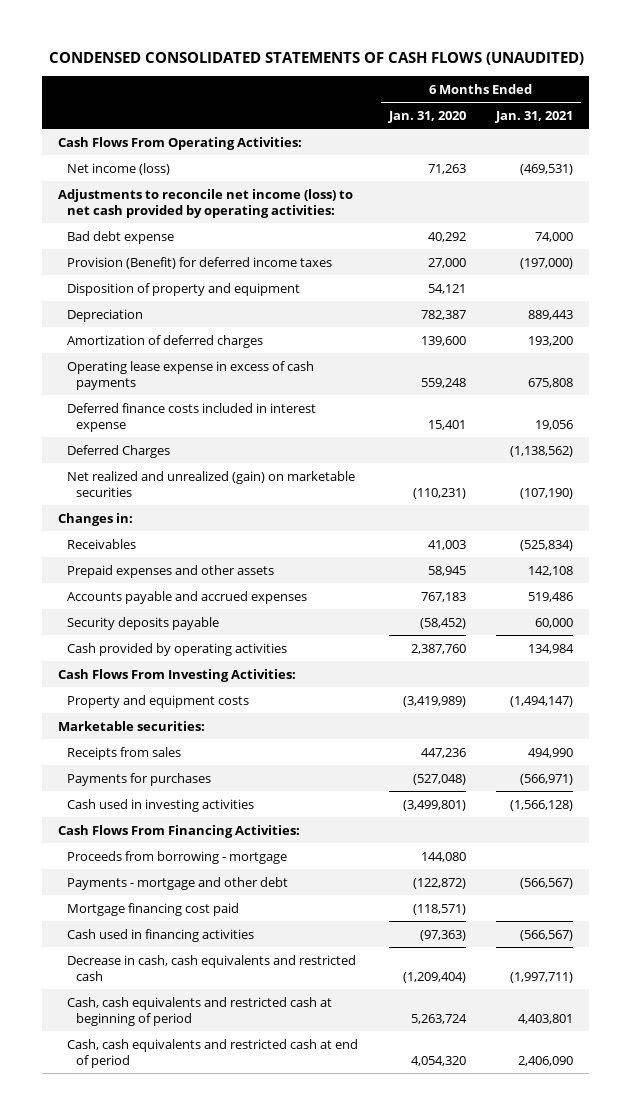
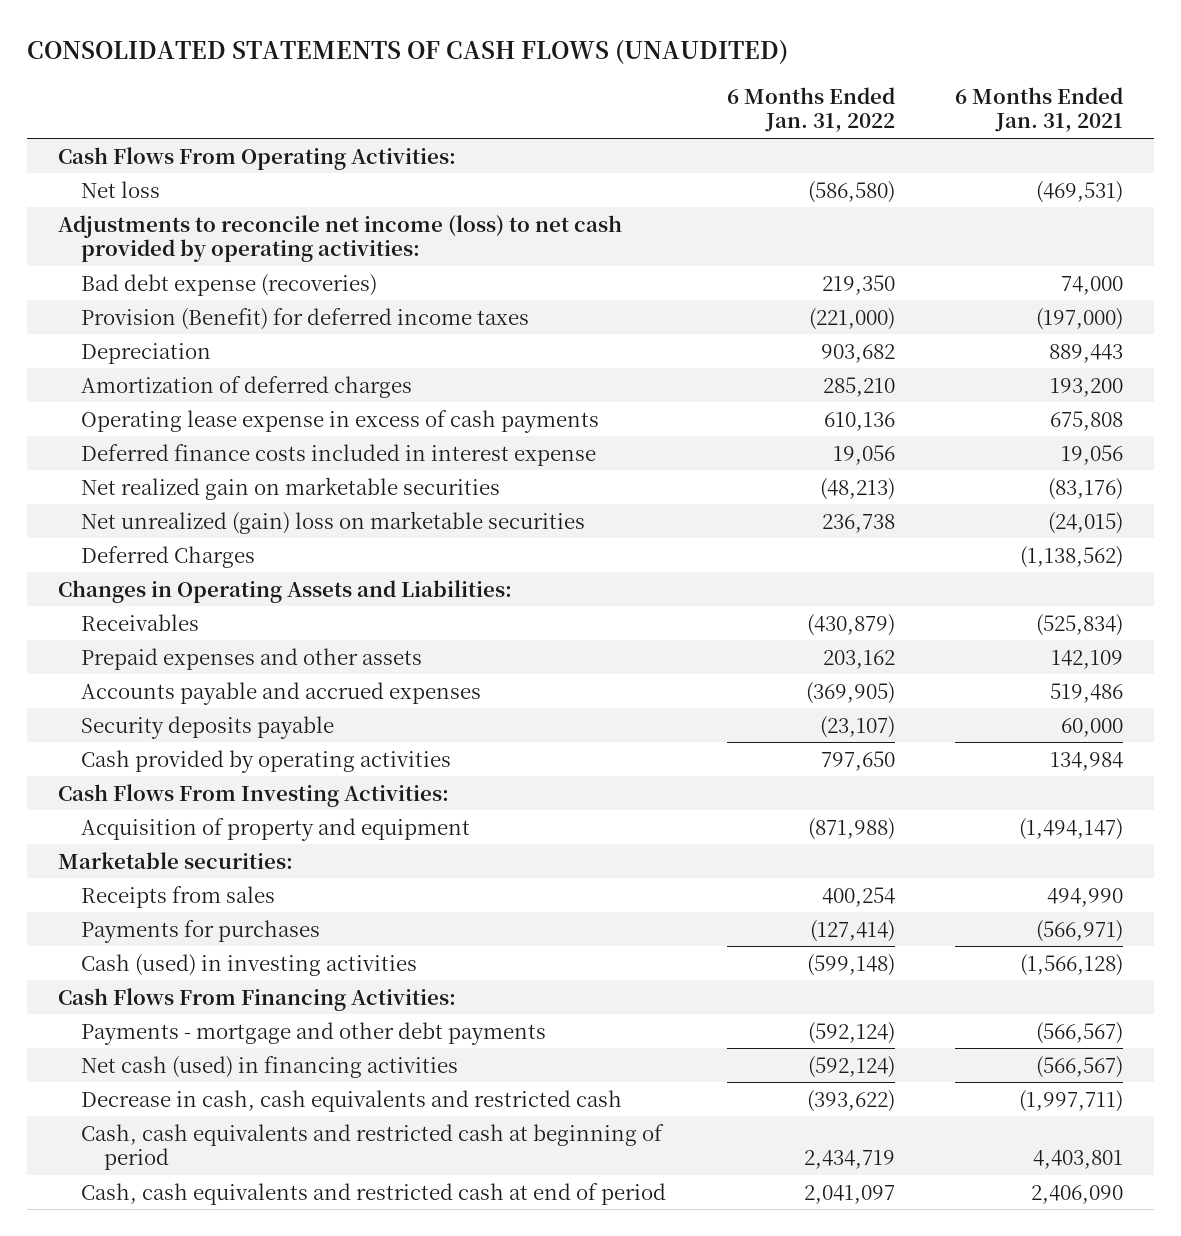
- CONDENSED CONSOLIDATED STATEMENTS OF CASH FLOWS (UNAUDITED)
+ CONSOLIDATED STATEMENTS OF CASH FLOWS (UNAUDITED)
- | 6 Months Ended Jan. 31, 2020 | 6 Months Ended Jan. 31, 2021
+ | 6 Months Ended Jan. 31, 2022 | 6 Months Ended Jan. 31, 2021
- Net income (loss) | 71,263 | (469,531)
+ Net loss | (586,580) | (469,531)
- Bad debt expense | 40,292 | 74,000
+ Bad debt expense (recoveries) | 219,350 | 74,000
- Disposition of property and equipment | 54,121 |
+ Net realized gain on marketable securities | (48,213) | (83,176)
+ Net unrealized (gain) loss on marketable securities | 236,738 | (24,015)
- Net realized and unrealized (gain) on marketable securities | (110,231) | (107,190)
- Changes in:
+ Changes in Operating Assets and Liabilities:
- Prepaid expenses and other assets | 58,945 | 142,108
+ Prepaid expenses and other assets | 203,162 | 142,109
- Property and equipment costs | (3,419,989) | (1,494,147)
+ Acquisition of property and equipment | (871,988) | (1,494,147)
- Cash used in investing activities | (3,499,801) | (1,566,128)
+ Cash (used) in investing activities | (599,148) | (1,566,128)
- Proceeds from borrowing - mortgage | 144,080 |
- Payments - mortgage and other debt | (122,872) | (566,567)
- Mortgage financing cost paid | (118,571) |
- Cash used in financing activities | (97,363) | (566,567)
+ Payments - mortgage and other debt payments | (592,124) | (566,567)
+ Net cash (used) in financing activities | (592,124) | (566,567)

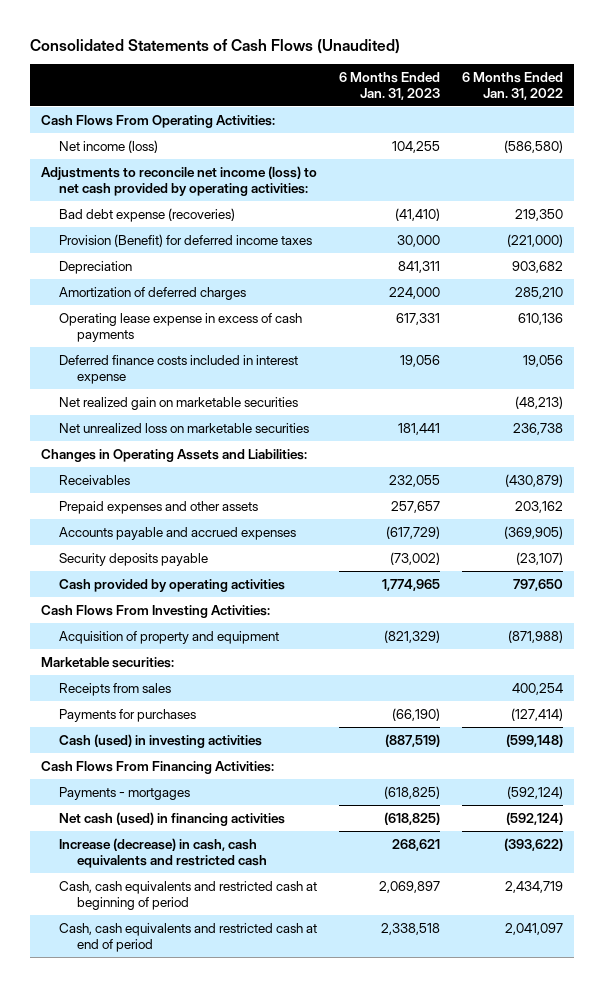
- CONSOLIDATED STATEMENTS OF CASH FLOWS (UNAUDITED)
+ Consolidated Statements of Cash Flows (Unaudited)
- | 6 Months Ended Jan. 31, 2022 | 6 Months Ended Jan. 31, 2021
+ | 6 Months Ended Jan. 31, 2023 | 6 Months Ended Jan. 31, 2022
- Net loss | (586,580) | (469,531)
+ Net income (loss) | 104,255 | (586,580)
- Net unrealized (gain) loss on marketable securities | 236,738 | (24,015)
- Deferred Charges | | (1,138,562)
+ Net unrealized loss on marketable securities | 181,441 | 236,738
- Payments - mortgage and other debt payments | (592,124) | (566,567)
+ Payments - mortgages | (618,825) | (592,124)
- Decrease in cash, cash equivalents and restricted cash | (393,622) | (1,997,711)
+ Increase (decrease) in cash, cash equivalents and restricted cash | 268,621 | (393,622)

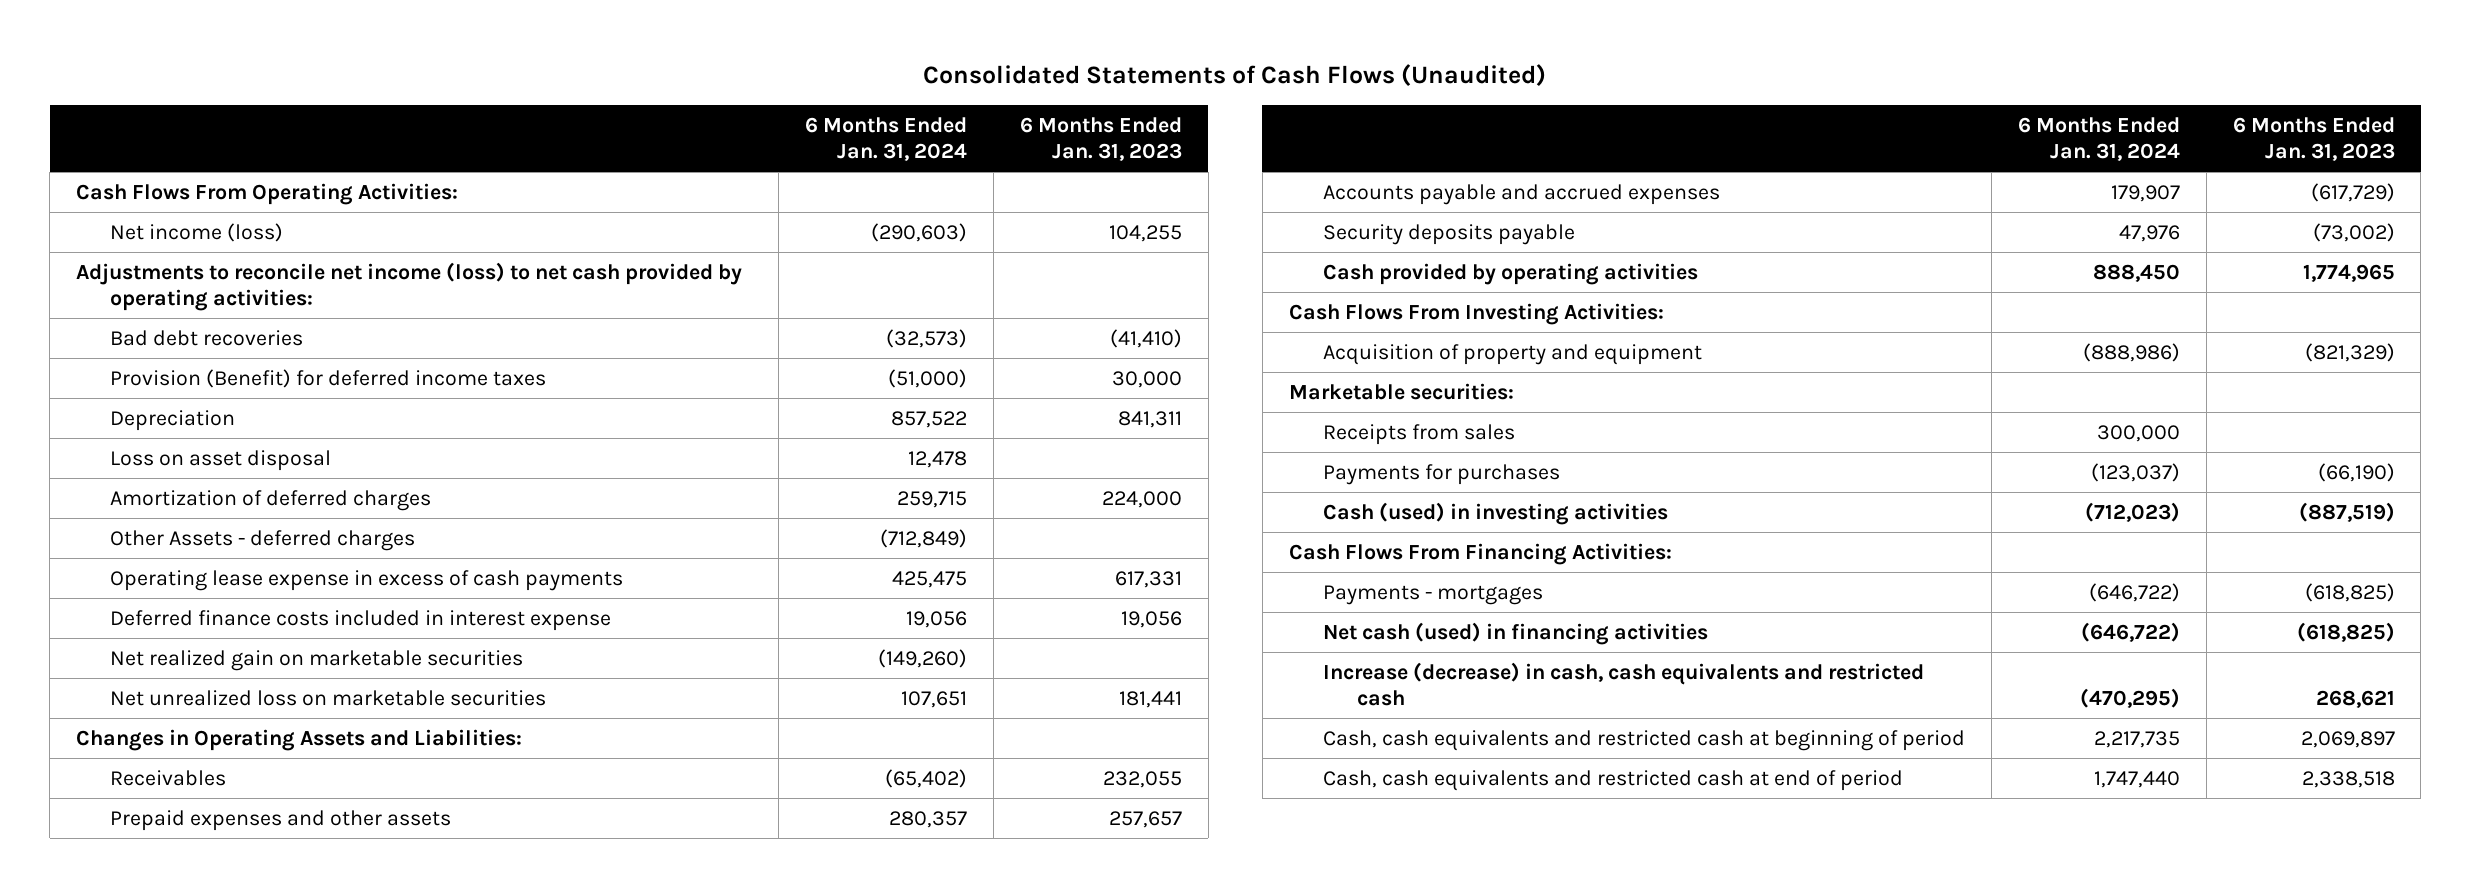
- | 6 Months Ended Jan. 31, 2023 | 6 Months Ended Jan. 31, 2022
+ | 6 Months Ended Jan. 31, 2024 | 6 Months Ended Jan. 31, 2023
- Bad debt expense (recoveries) | (41,410) | 219,350
+ Bad debt recoveries | (32,573) | (41,410)
+ Loss on asset disposal | 12,478 |
+ Other Assets - deferred charges | (712,849) |

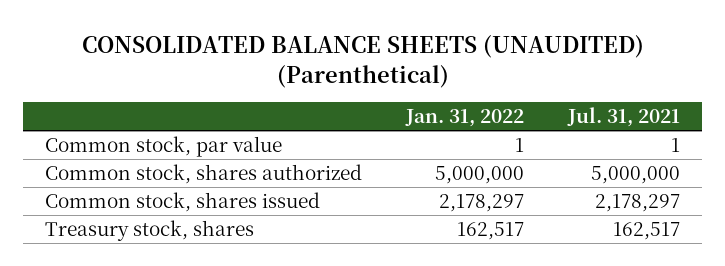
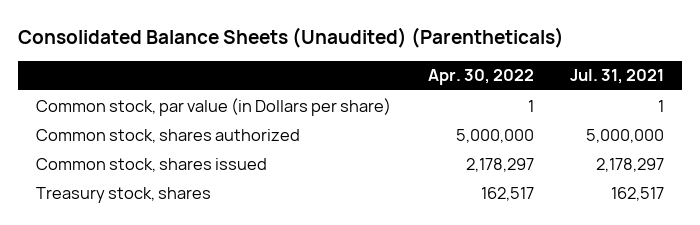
- CONSOLIDATED BALANCE SHEETS (UNAUDITED) (Parenthetical)
+ Consolidated Balance Sheets (Unaudited) (Parentheticals)
- | Jan. 31, 2022 | Jul. 31, 2021
+ | Apr. 30, 2022 | Jul. 31, 2021
- Common stock, par value | 1 | 1
+ Common stock, par value (in Dollars per share) | 1 | 1

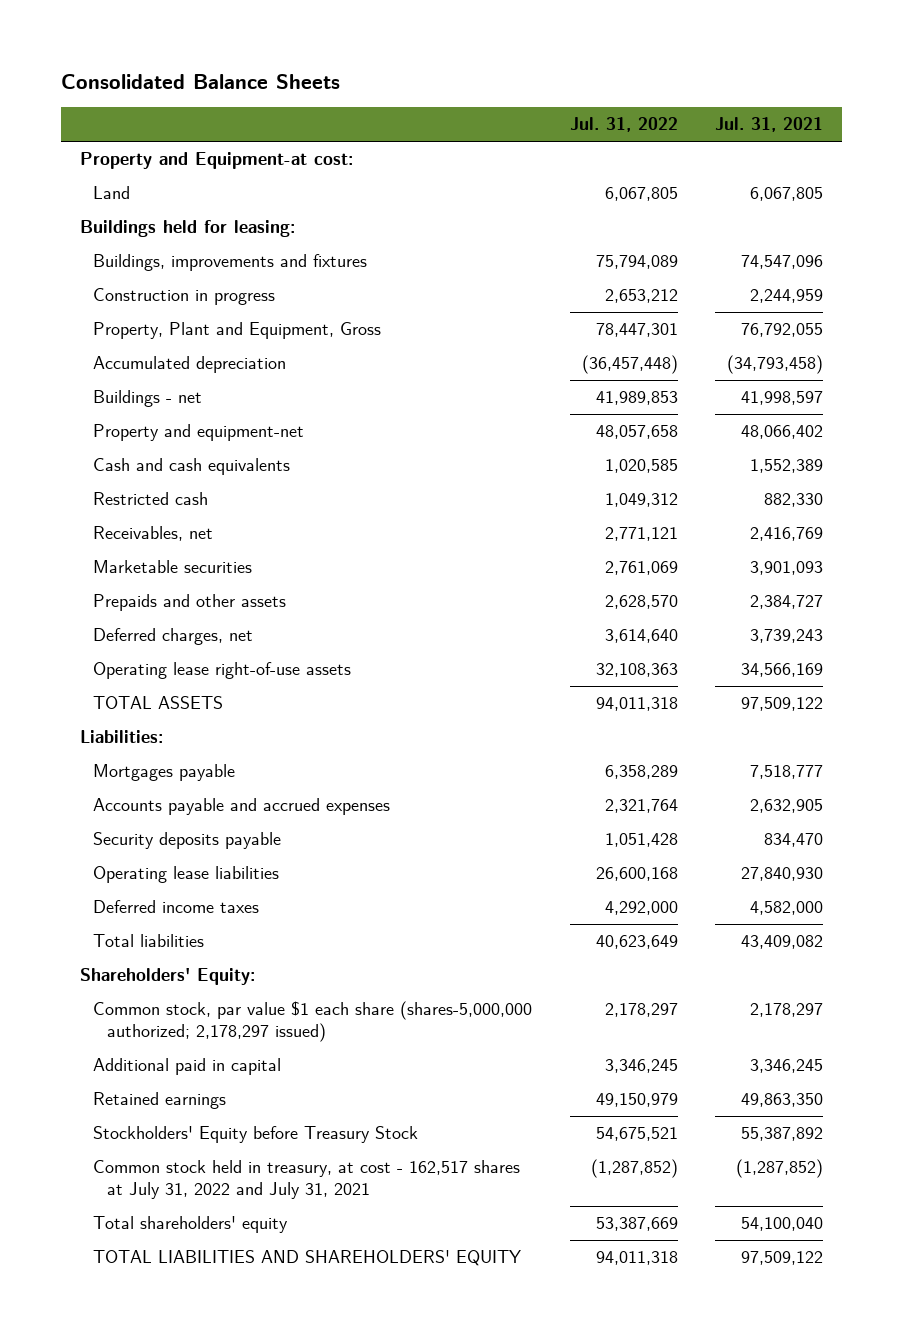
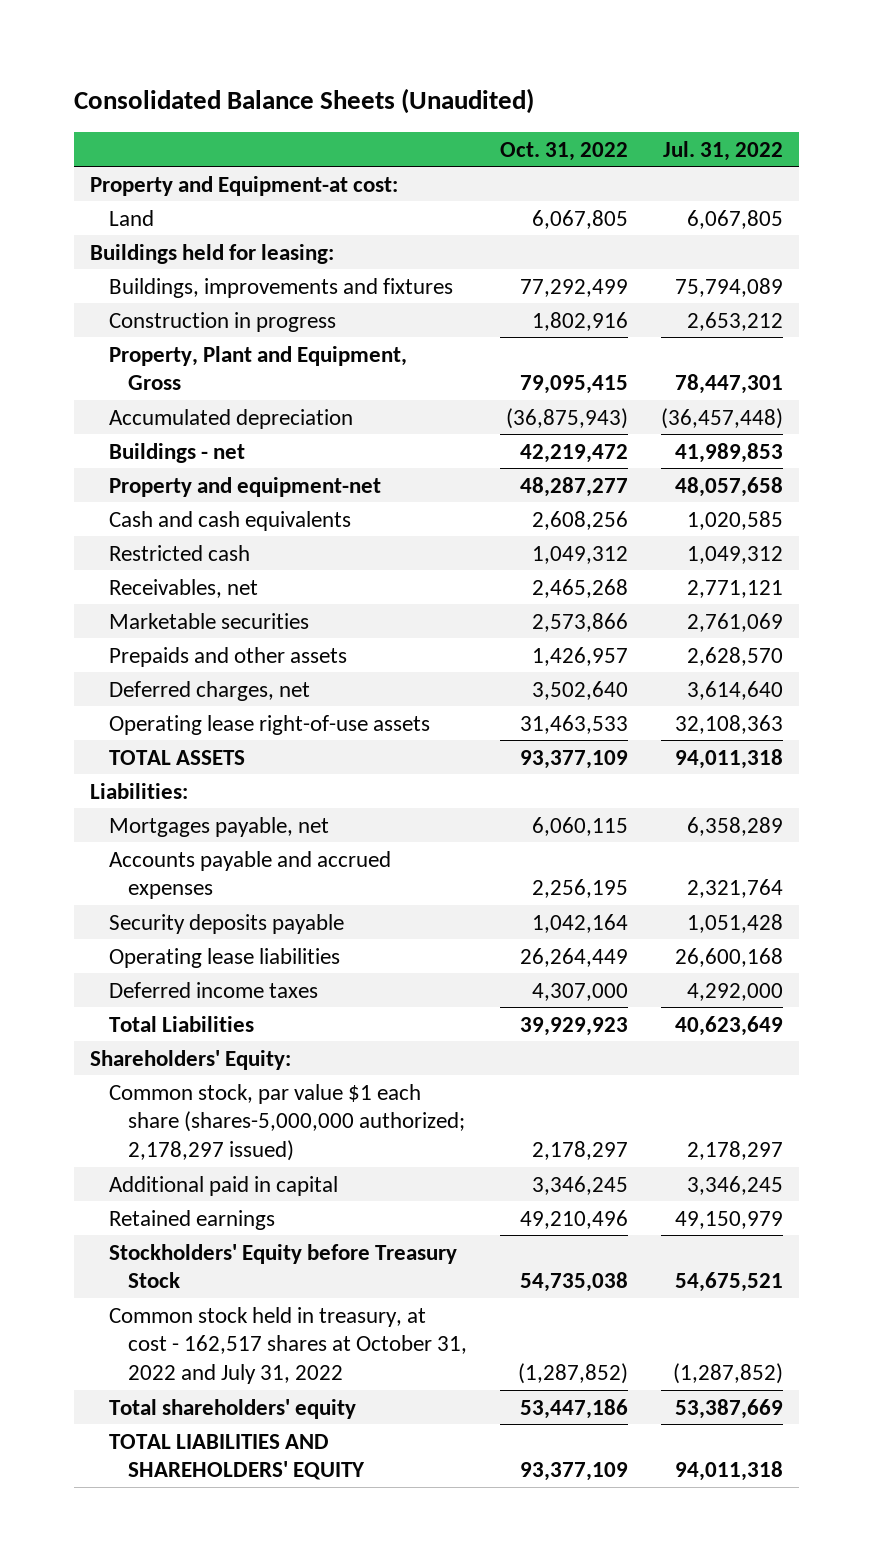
- Consolidated Balance Sheets
+ Consolidated Balance Sheets (Unaudited)
- | Jul. 31, 2022 | Jul. 31, 2021
+ | Oct. 31, 2022 | Jul. 31, 2022
- Mortgages payable | 6,358,289 | 7,518,777
+ Mortgages payable, net | 6,060,115 | 6,358,289
- Total liabilities | 40,623,649 | 43,409,082
+ Total Liabilities | 39,929,923 | 40,623,649
- Common stock held in treasury, at cost - 162,517 shares at July 31, 2022 and July 31, 2021 | (1,287,852) | (1,287,852)
+ Common stock held in treasury, at cost - 162,517 shares at October 31, 2022 and July 31, 2022 | (1,287,852) | (1,287,852)

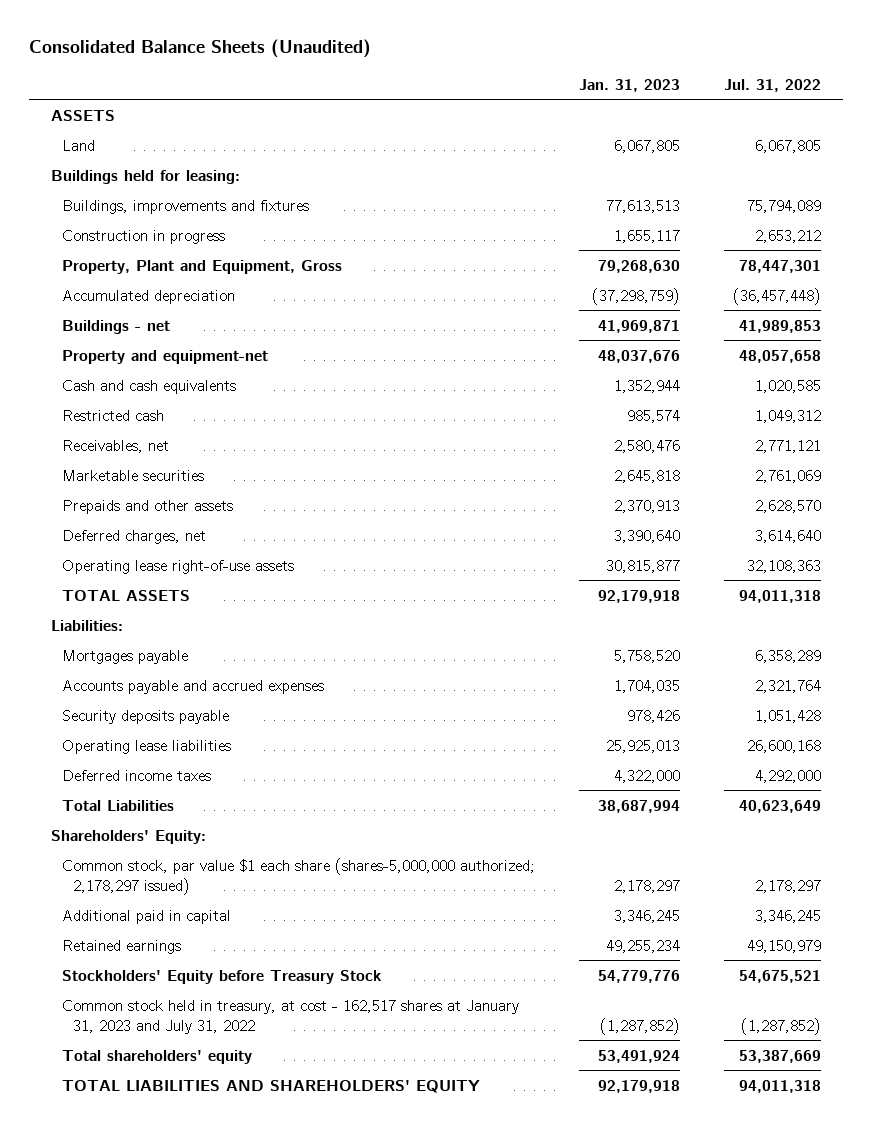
- | Oct. 31, 2022 | Jul. 31, 2022
+ | Jan. 31, 2023 | Jul. 31, 2022
- Property and Equipment-at cost:
+ ASSETS
- Mortgages payable, net | 6,060,115 | 6,358,289
+ Mortgages payable | 5,758,520 | 6,358,289
- Common stock held in treasury, at cost - 162,517 shares at October 31, 2022 and July 31, 2022 | (1,287,852) | (1,287,852)
+ Common stock held in treasury, at cost - 162,517 shares at January 31, 2023 and July 31, 2022 | (1,287,852) | (1,287,852)

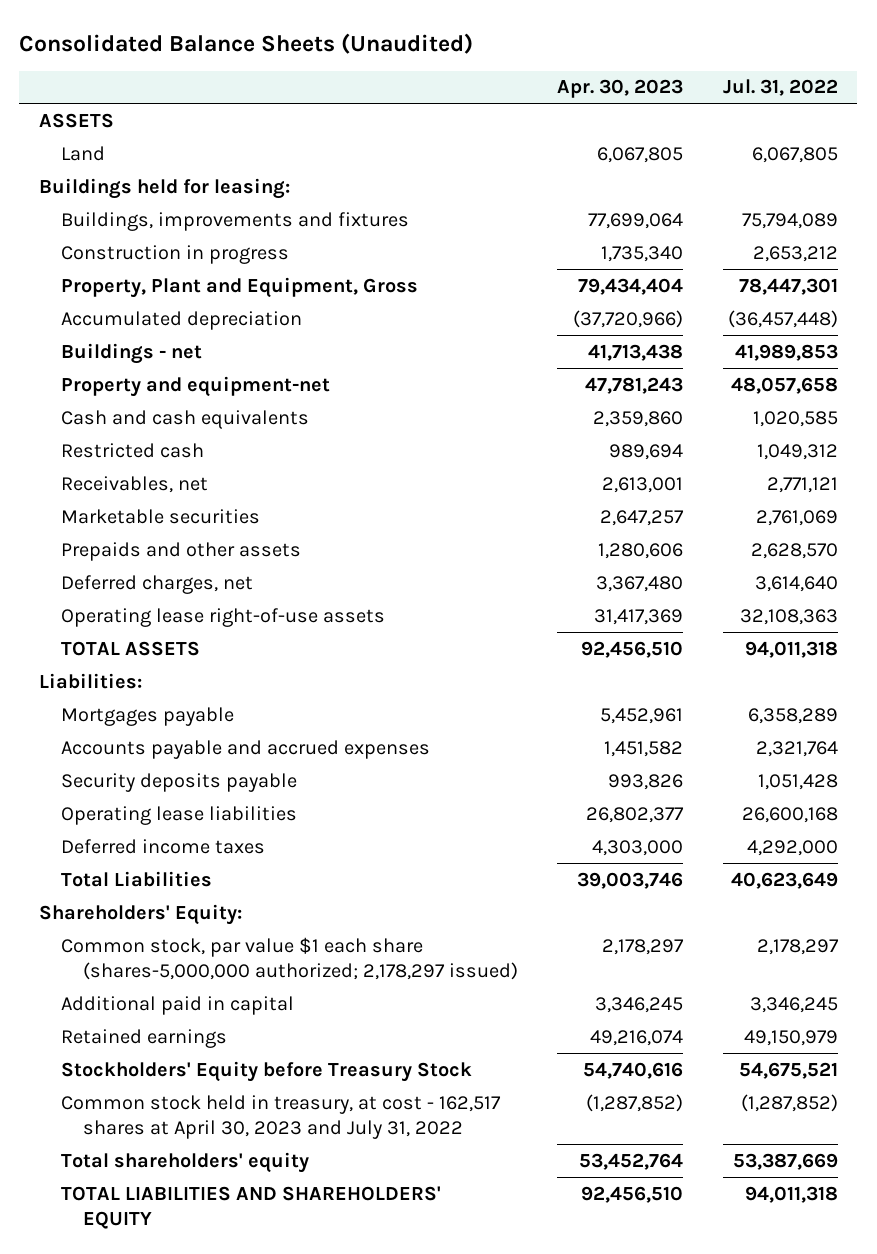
- | Jan. 31, 2023 | Jul. 31, 2022
+ | Apr. 30, 2023 | Jul. 31, 2022
- Common stock held in treasury, at cost - 162,517 shares at January 31, 2023 and July 31, 2022 | (1,287,852) | (1,287,852)
+ Common stock held in treasury, at cost - 162,517 shares at April 30, 2023 and July 31, 2022 | (1,287,852) | (1,287,852)

